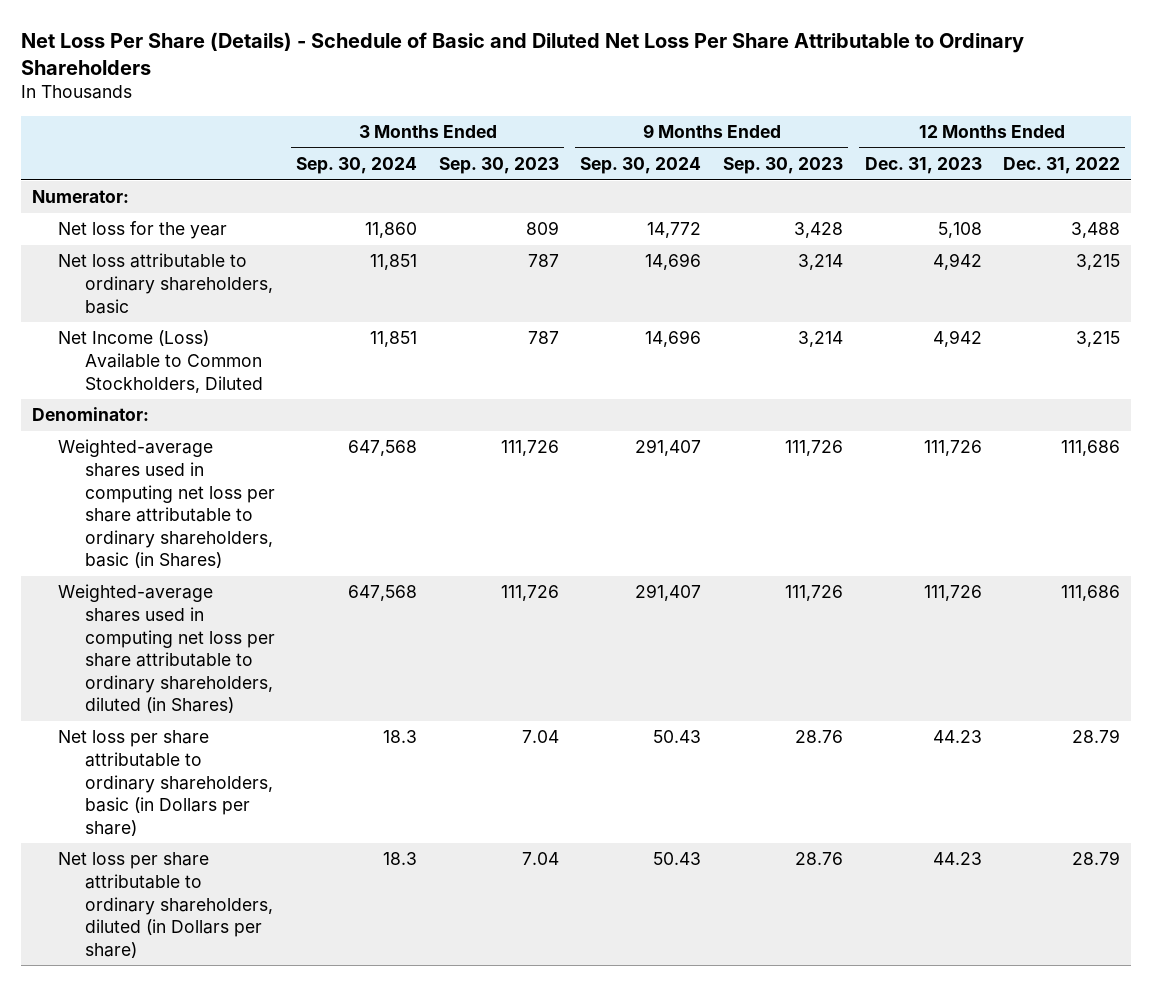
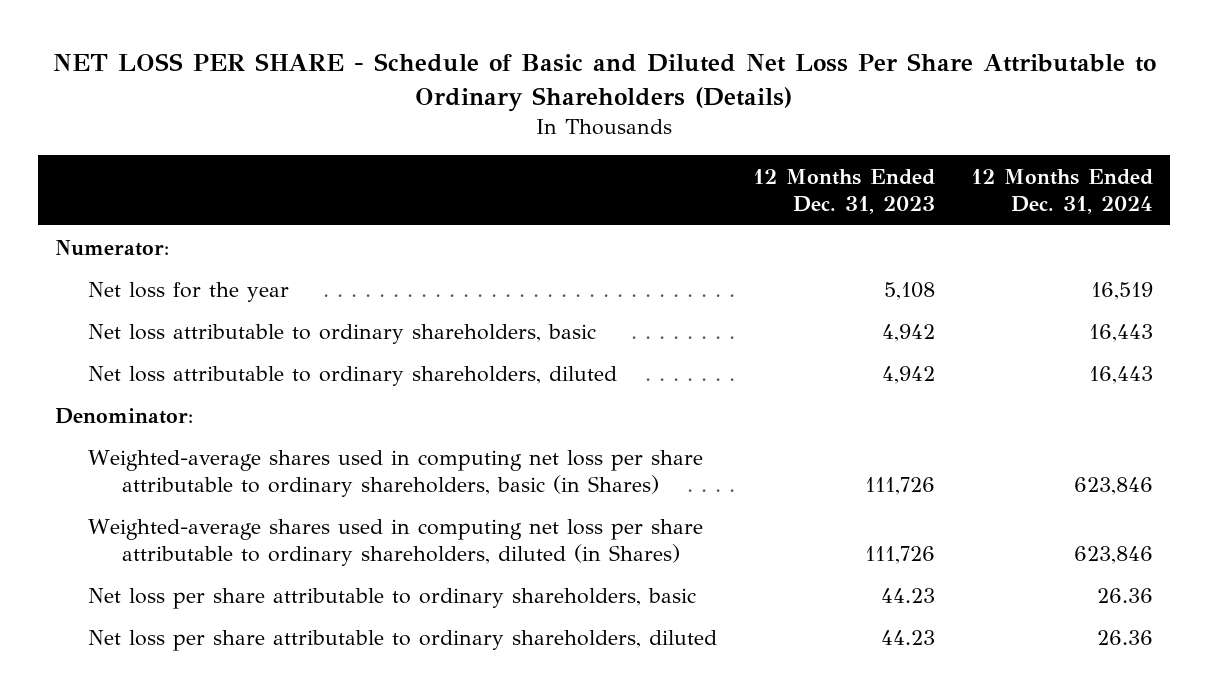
- Net Loss Per Share (Details) - Schedule of Basic and Diluted Net Loss Per Share Attributable to Ordinary Shareholders
+ NET LOSS PER SHARE - Schedule of Basic and Diluted Net Loss Per Share Attributable to Ordinary Shareholders (Details)
- | 3 Months Ended Sep. 30, 2024 | 3 Months Ended Sep. 30, 2023 | 9 Months Ended Sep. 30, 2024 | 9 Months Ended Sep. 30, 2023 | 12 Months Ended Dec. 31, 2023 | 12 Months Ended Dec. 31, 2022
+ | 12 Months Ended Dec. 31, 2023 | 12 Months Ended Dec. 31, 2024
- Net Income (Loss) Available to Common Stockholders, Diluted | 11,851 | 787 | 14,696 | 3,214 | 4,942 | 3,215
+ Net loss attributable to ordinary shareholders, diluted | 4,942 | 16,443
- Net loss per share attributable to ordinary shareholders, basic (in Dollars per share) | 18.3 | 7.04 | 50.43 | 28.76 | 44.23 | 28.79
- Net loss per share attributable to ordinary shareholders, diluted (in Dollars per share) | 18.3 | 7.04 | 50.43 | 28.76 | 44.23 | 28.79
+ Net loss per share attributable to ordinary shareholders, basic | 44.23 | 26.36
+ Net loss per share attributable to ordinary shareholders, diluted | 44.23 | 26.36

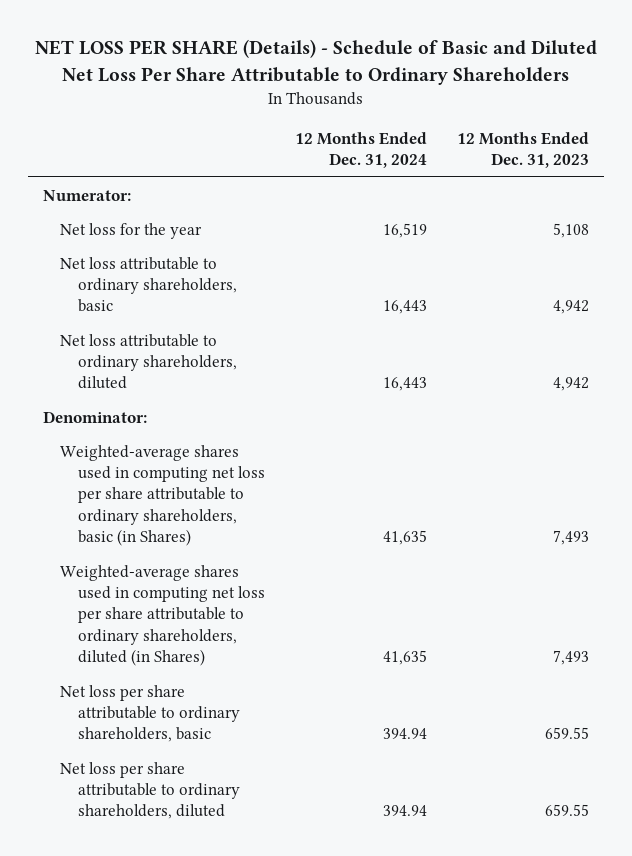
- NET LOSS PER SHARE - Schedule of Basic and Diluted Net Loss Per Share Attributable to Ordinary Shareholders (Details)
+ NET LOSS PER SHARE (Details) - Schedule of Basic and Diluted Net Loss Per Share Attributable to Ordinary Shareholders
- | 12 Months Ended Dec. 31, 2023 | 12 Months Ended Dec. 31, 2024
+ | 12 Months Ended Dec. 31, 2024 | 12 Months Ended Dec. 31, 2023
- Weighted-average shares used in computing net loss per share attributable to ordinary shareholders, basic (in Shares) | 111,726 | 623,846
- Weighted-average shares used in computing net loss per share attributable to ordinary shareholders, diluted (in Shares) | 111,726 | 623,846
- Net loss per share attributable to ordinary shareholders, basic | 44.23 | 26.36
- Net loss per share attributable to ordinary shareholders, diluted | 44.23 | 26.36
+ Weighted-average shares used in computing net loss per share attributable to ordinary shareholders, basic (in Shares) | 41,635 | 7,493
+ Weighted-average shares used in computing net loss per share attributable to ordinary shareholders, diluted (in Shares) | 41,635 | 7,493
+ Net loss per share attributable to ordinary shareholders, basic | 394.94 | 659.55
+ Net loss per share attributable to ordinary shareholders, diluted | 394.94 | 659.55

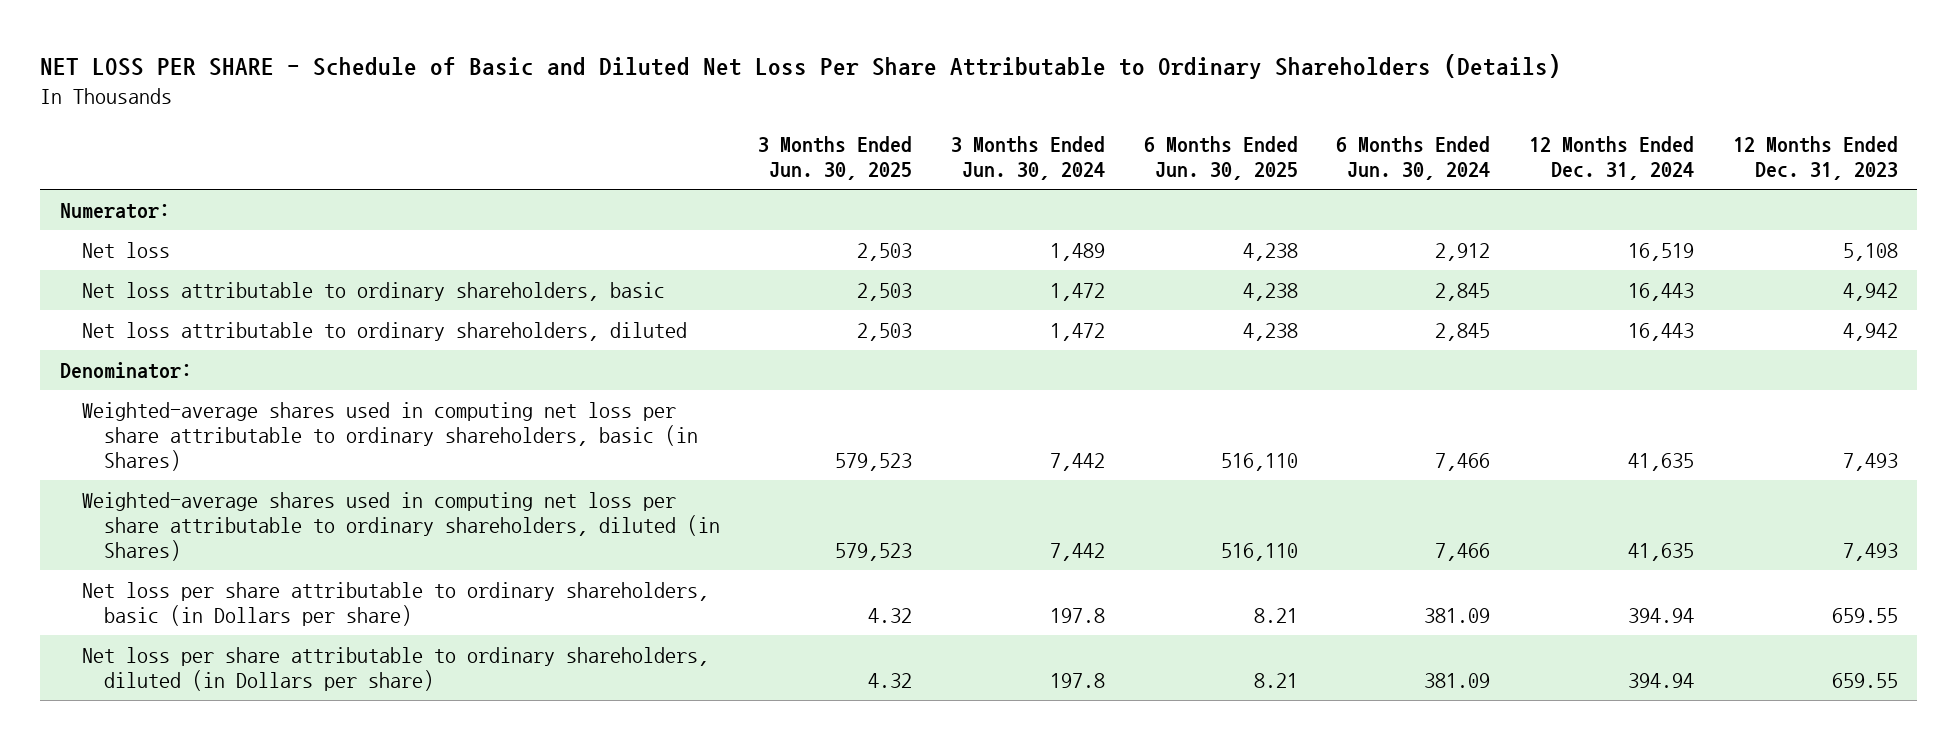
- NET LOSS PER SHARE (Details) - Schedule of Basic and Diluted Net Loss Per Share Attributable to Ordinary Shareholders
+ NET LOSS PER SHARE - Schedule of Basic and Diluted Net Loss Per Share Attributable to Ordinary Shareholders (Details)
- | 12 Months Ended Dec. 31, 2024 | 12 Months Ended Dec. 31, 2023
+ | 3 Months Ended Jun. 30, 2025 | 3 Months Ended Jun. 30, 2024 | 6 Months Ended Jun. 30, 2025 | 6 Months Ended Jun. 30, 2024 | 12 Months Ended Dec. 31, 2024 | 12 Months Ended Dec. 31, 2023
- Net loss for the year | 16,519 | 5,108
+ Net loss | 2,503 | 1,489 | 4,238 | 2,912 | 16,519 | 5,108
- Net loss per share attributable to ordinary shareholders, basic | 394.94 | 659.55
- Net loss per share attributable to ordinary shareholders, diluted | 394.94 | 659.55
+ Net loss per share attributable to ordinary shareholders, basic (in Dollars per share) | 4.32 | 197.8 | 8.21 | 381.09 | 394.94 | 659.55
+ Net loss per share attributable to ordinary shareholders, diluted (in Dollars per share) | 4.32 | 197.8 | 8.21 | 381.09 | 394.94 | 659.55

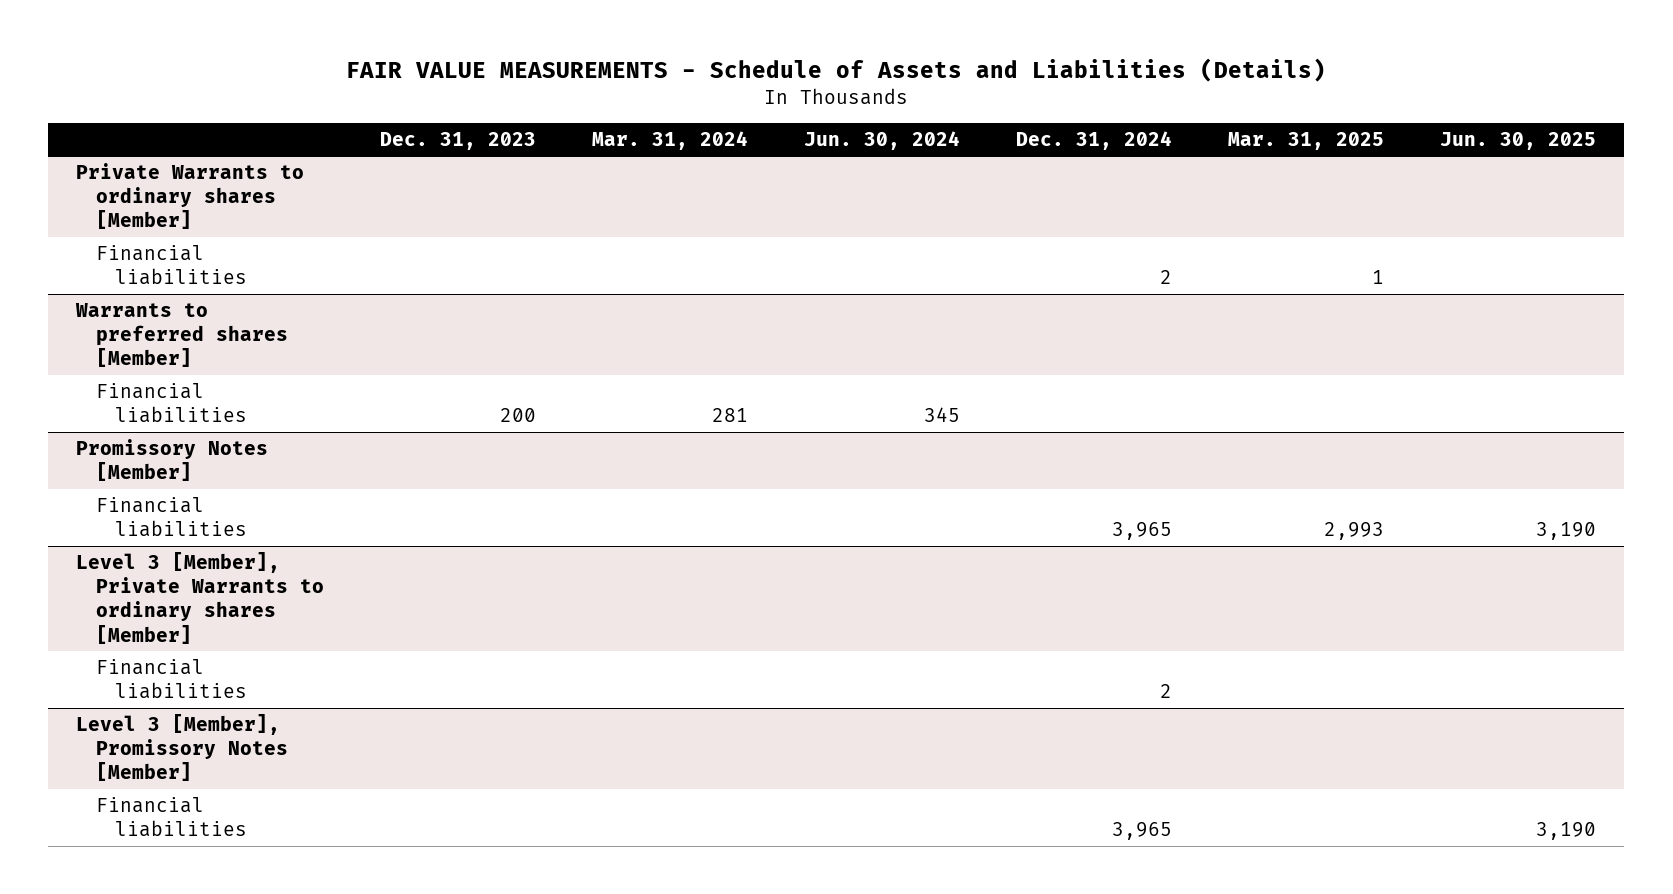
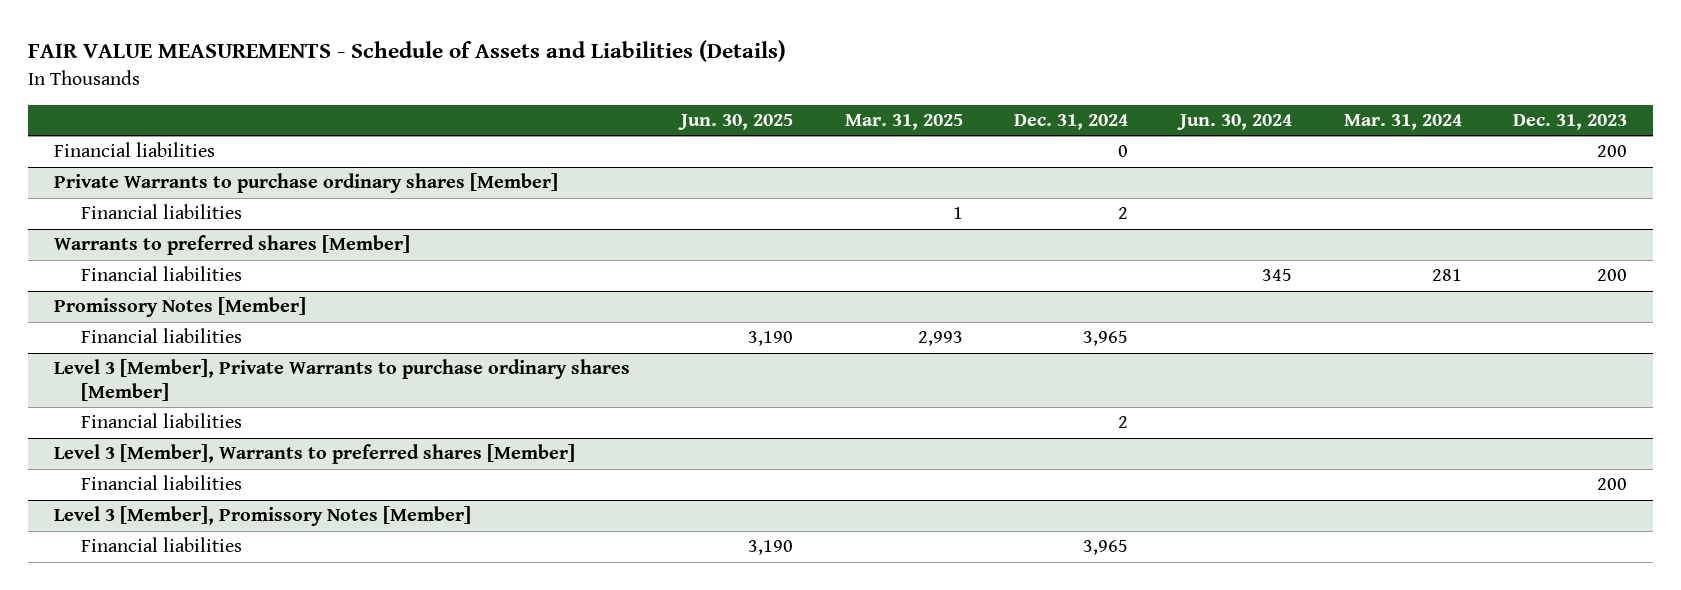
- | Dec. 31, 2023 | Mar. 31, 2024 | Jun. 30, 2024 | Dec. 31, 2024 | Mar. 31, 2025 | Jun. 30, 2025
+ | Jun. 30, 2025 | Mar. 31, 2025 | Dec. 31, 2024 | Jun. 30, 2024 | Mar. 31, 2024 | Dec. 31, 2023
- Private Warrants to ordinary shares [Member]
+ Financial liabilities | | | 0 | | | 200
+ Private Warrants to purchase ordinary shares [Member]
- Level 3 [Member], Private Warrants to ordinary shares [Member]
+ Level 3 [Member], Private Warrants to purchase ordinary shares [Member]
+ Level 3 [Member], Warrants to preferred shares [Member]
+ Financial liabilities | | | | | | 200

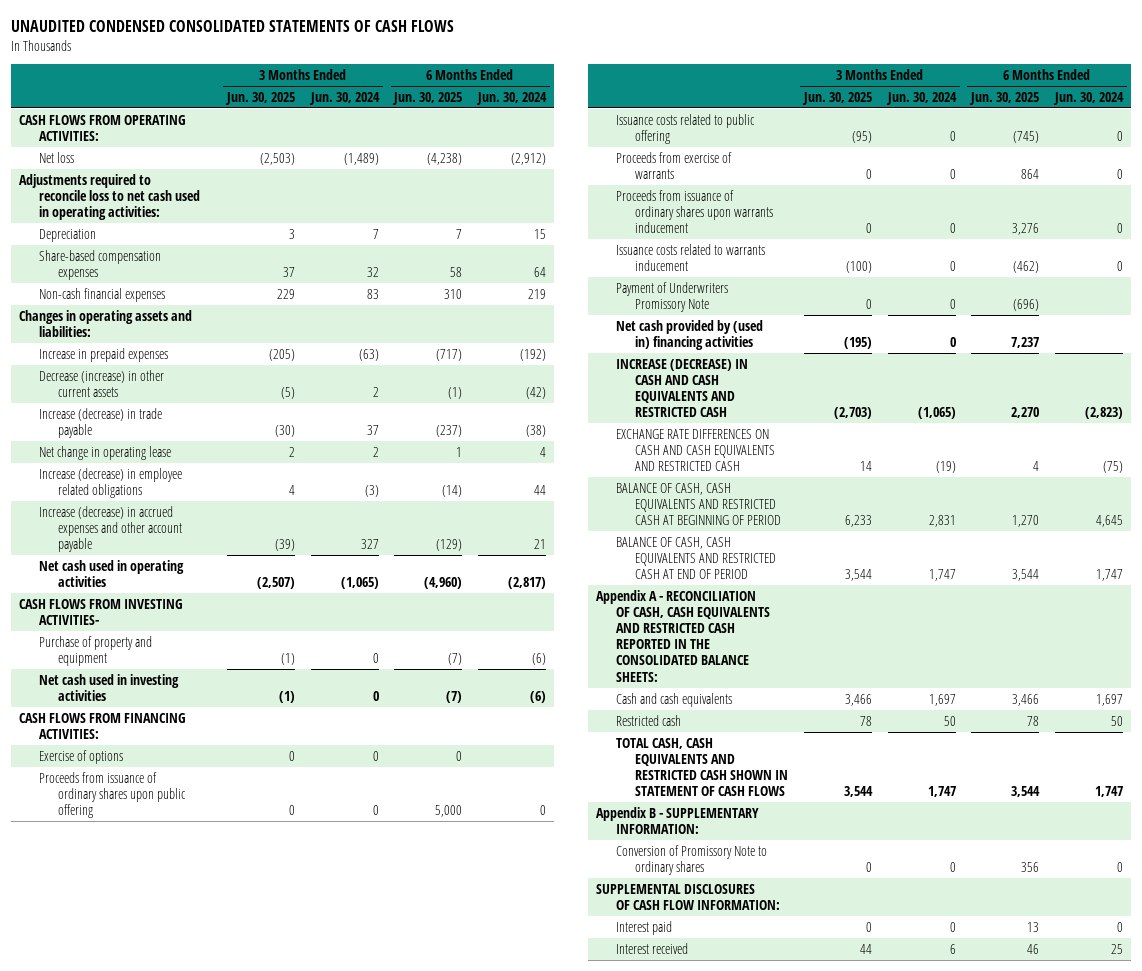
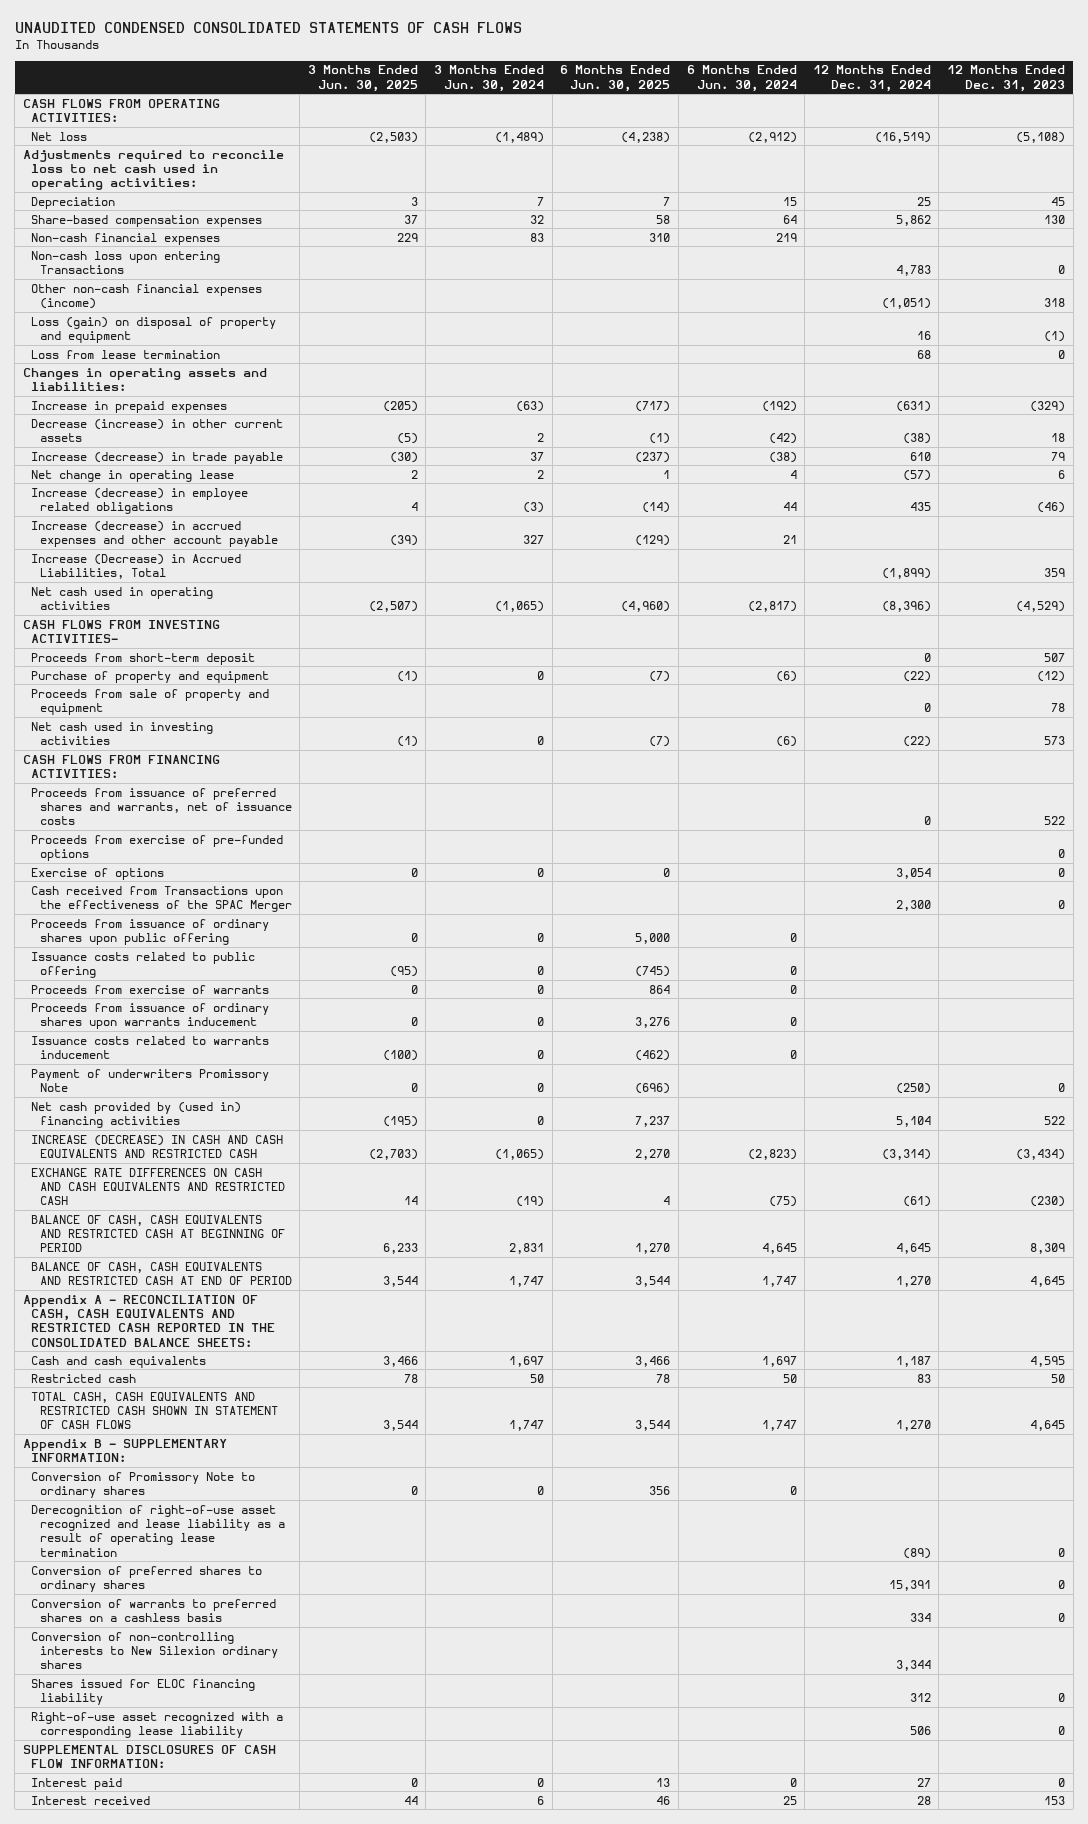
- | 3 Months Ended Jun. 30, 2025 | 3 Months Ended Jun. 30, 2024 | 6 Months Ended Jun. 30, 2025 | 6 Months Ended Jun. 30, 2024
+ | 3 Months Ended Jun. 30, 2025 | 3 Months Ended Jun. 30, 2024 | 6 Months Ended Jun. 30, 2025 | 6 Months Ended Jun. 30, 2024 | 12 Months Ended Dec. 31, 2024 | 12 Months Ended Dec. 31, 2023
+ Non-cash loss upon entering Transactions | | | | | 4,783 | 0
+ Other non-cash financial expenses (income) | | | | | (1,051) | 318
+ Loss (gain) on disposal of property and equipment | | | | | 16 | (1)
+ Loss from lease termination | | | | | 68 | 0
+ Increase (Decrease) in Accrued Liabilities, Total | | | | | (1,899) | 359
+ Proceeds from short-term deposit | | | | | 0 | 507
+ Proceeds from sale of property and equipment | | | | | 0 | 78
+ Proceeds from issuance of preferred shares and warrants, net of issuance costs | | | | | 0 | 522
+ Proceeds from exercise of pre-funded options | | | | | | 0
+ Cash received from Transactions upon the effectiveness of the SPAC Merger | | | | | 2,300 | 0
- Payment of Underwriters Promissory Note | 0 | 0 | (696) |
+ Payment of underwriters Promissory Note | 0 | 0 | (696) | | (250) | 0
+ Derecognition of right-of-use asset recognized and lease liability as a result of operating lease termination | | | | | (89) | 0
+ Conversion of preferred shares to ordinary shares | | | | | 15,391 | 0
+ Conversion of warrants to preferred shares on a cashless basis | | | | | 334 | 0
+ Conversion of non-controlling interests to New Silexion ordinary shares | | | | | 3,344 |
+ Shares issued for ELOC financing liability | | | | | 312 | 0
+ Right-of-use asset recognized with a corresponding lease liability | | | | | 506 | 0

